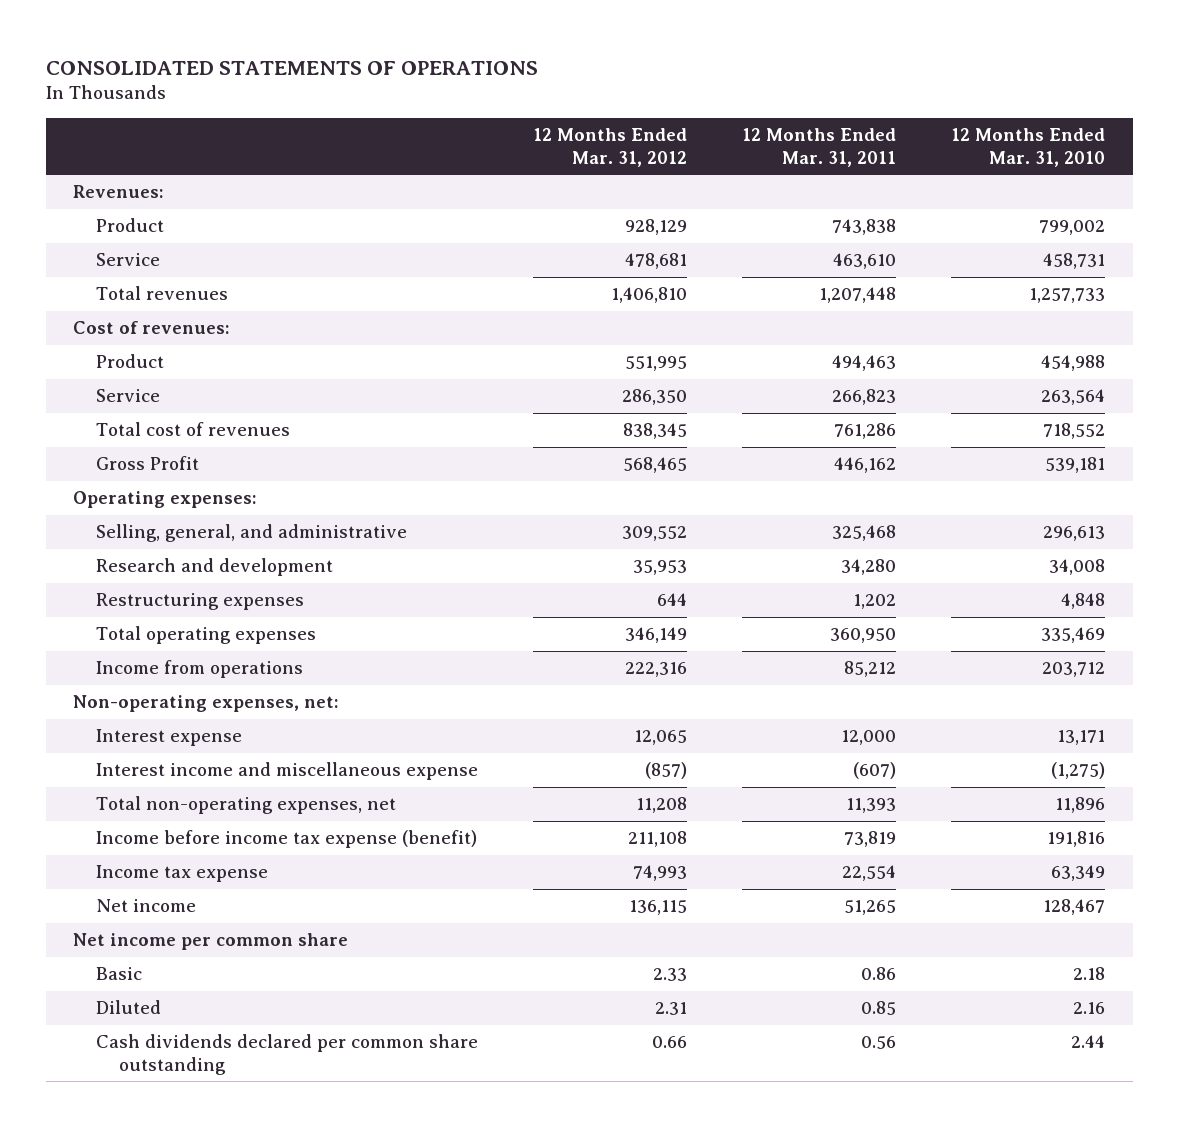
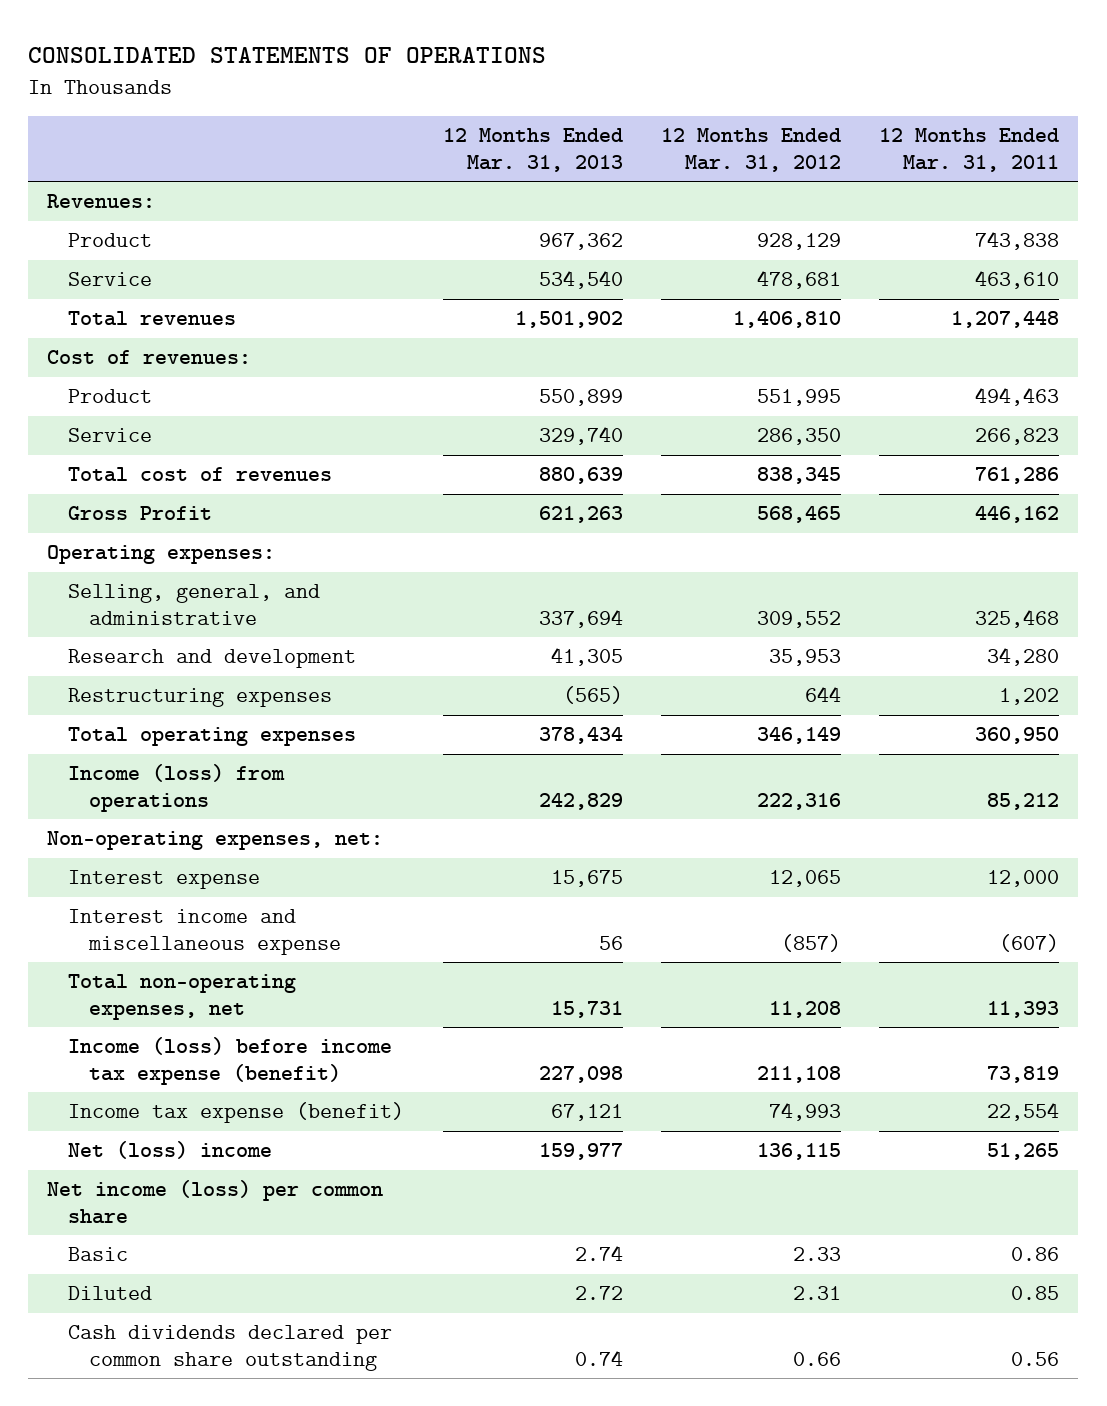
- | 12 Months Ended Mar. 31, 2012 | 12 Months Ended Mar. 31, 2011 | 12 Months Ended Mar. 31, 2010
+ | 12 Months Ended Mar. 31, 2013 | 12 Months Ended Mar. 31, 2012 | 12 Months Ended Mar. 31, 2011
- Income from operations | 222,316 | 85,212 | 203,712
+ Income (loss) from operations | 242,829 | 222,316 | 85,212
- Income before income tax expense (benefit) | 211,108 | 73,819 | 191,816
- Income tax expense | 74,993 | 22,554 | 63,349
- Net income | 136,115 | 51,265 | 128,467
- Net income per common share
+ Income (loss) before income tax expense (benefit) | 227,098 | 211,108 | 73,819
+ Income tax expense (benefit) | 67,121 | 74,993 | 22,554
+ Net (loss) income | 159,977 | 136,115 | 51,265
+ Net income (loss) per common share

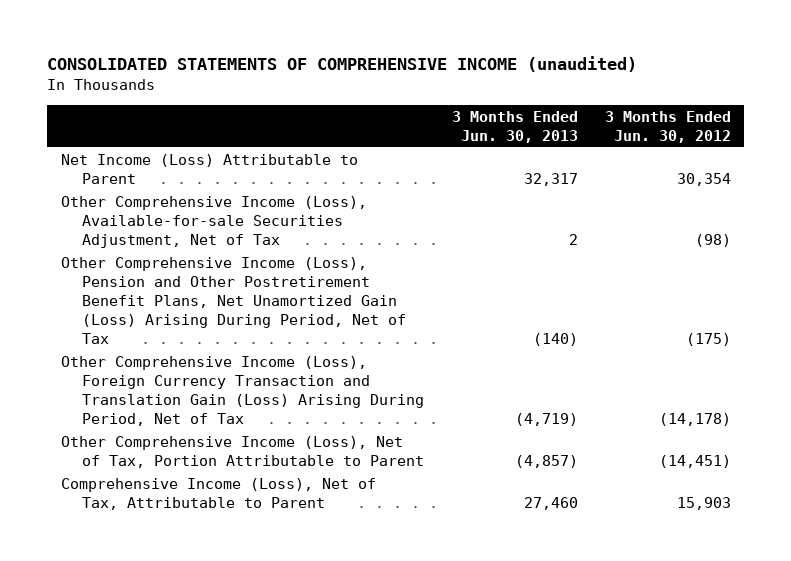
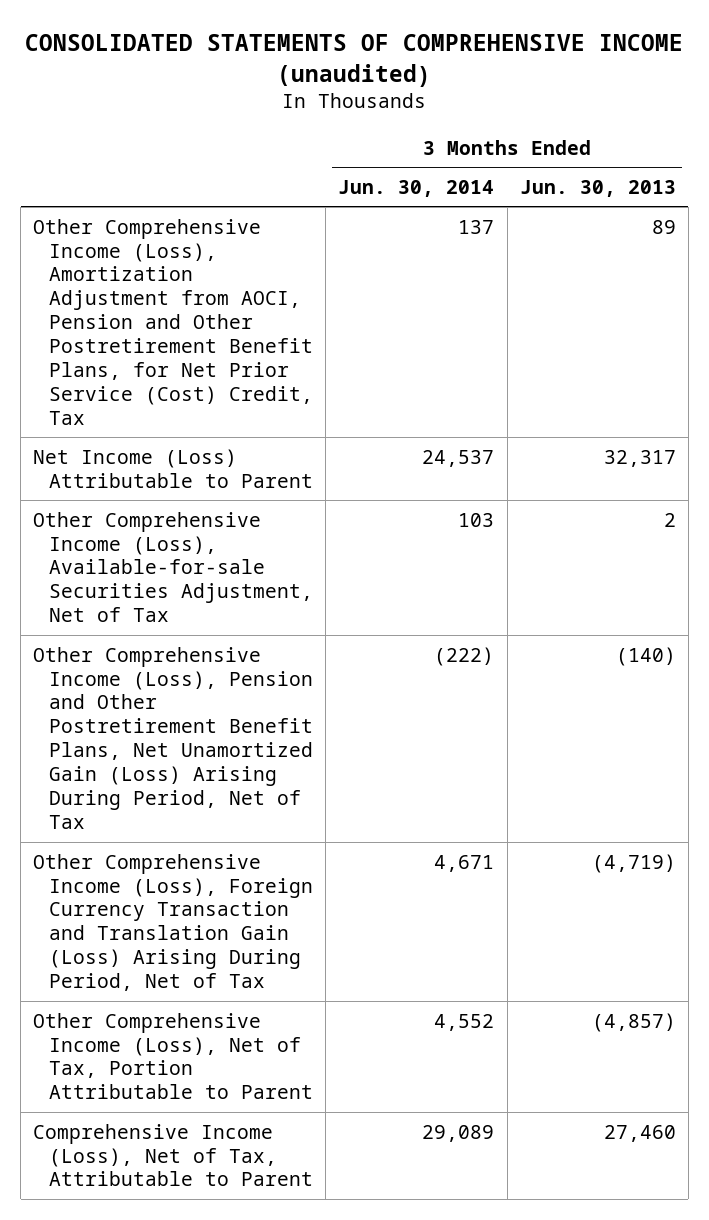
- | 3 Months Ended Jun. 30, 2013 | 3 Months Ended Jun. 30, 2012
+ | 3 Months Ended Jun. 30, 2014 | 3 Months Ended Jun. 30, 2013
+ Other Comprehensive Income (Loss), Amortization Adjustment from AOCI, Pension and Other Postretirement Benefit Plans, for Net Prior Service (Cost) Credit, Tax | 137 | 89

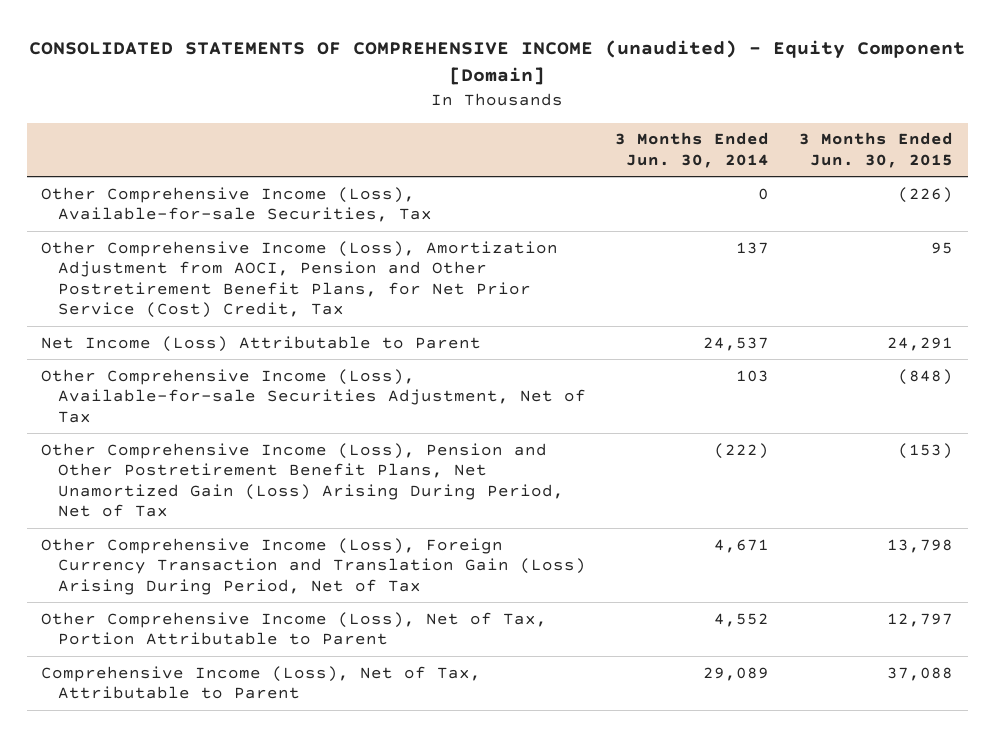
- CONSOLIDATED STATEMENTS OF COMPREHENSIVE INCOME (unaudited)
+ CONSOLIDATED STATEMENTS OF COMPREHENSIVE INCOME (unaudited) - Equity Component [Domain]
- | 3 Months Ended Jun. 30, 2014 | 3 Months Ended Jun. 30, 2013
+ | 3 Months Ended Jun. 30, 2014 | 3 Months Ended Jun. 30, 2015
+ Other Comprehensive Income (Loss), Available-for-sale Securities, Tax | 0 | (226)

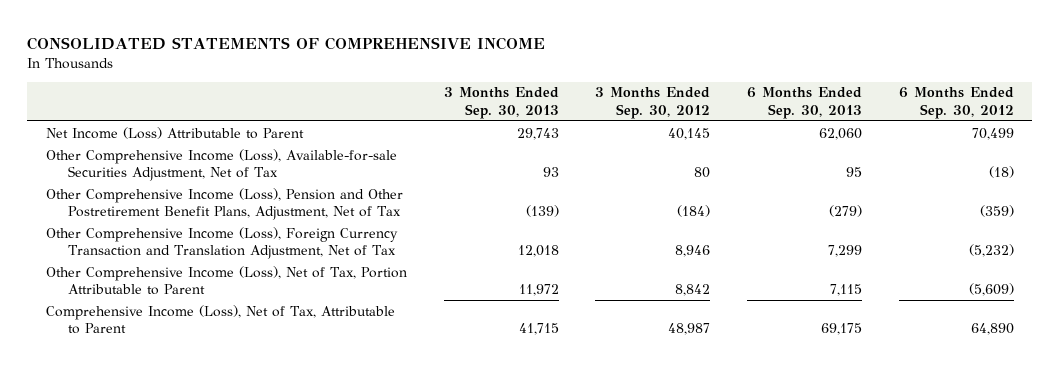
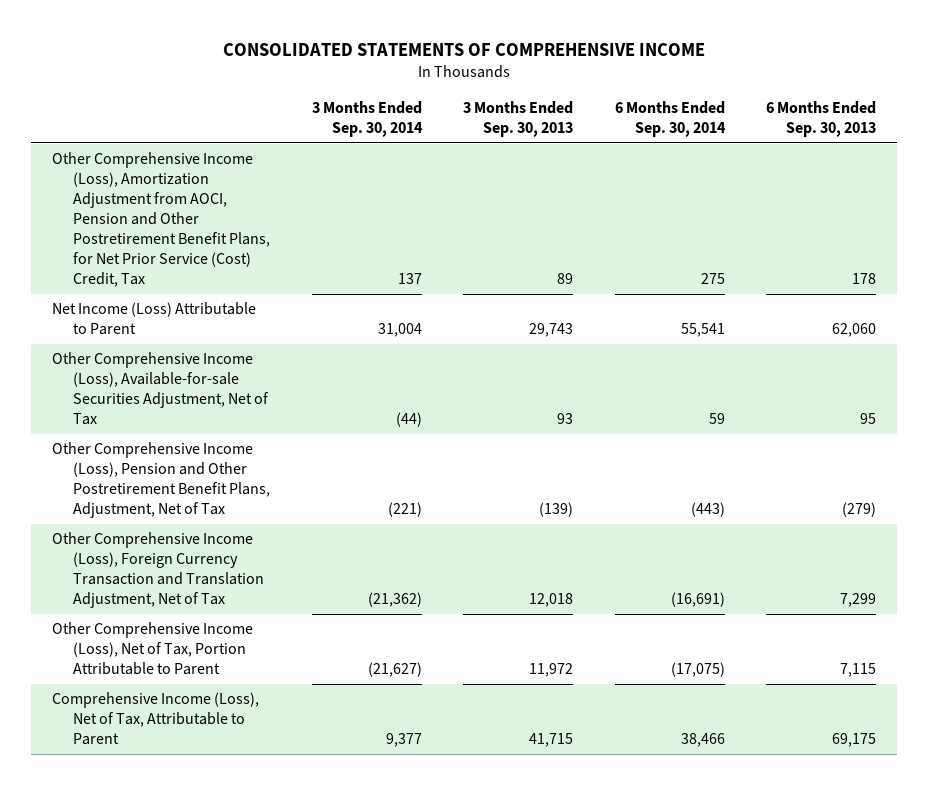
- | 3 Months Ended Sep. 30, 2013 | 3 Months Ended Sep. 30, 2012 | 6 Months Ended Sep. 30, 2013 | 6 Months Ended Sep. 30, 2012
+ | 3 Months Ended Sep. 30, 2014 | 3 Months Ended Sep. 30, 2013 | 6 Months Ended Sep. 30, 2014 | 6 Months Ended Sep. 30, 2013
+ Other Comprehensive Income (Loss), Amortization Adjustment from AOCI, Pension and Other Postretirement Benefit Plans, for Net Prior Service (Cost) Credit, Tax | 137 | 89 | 275 | 178

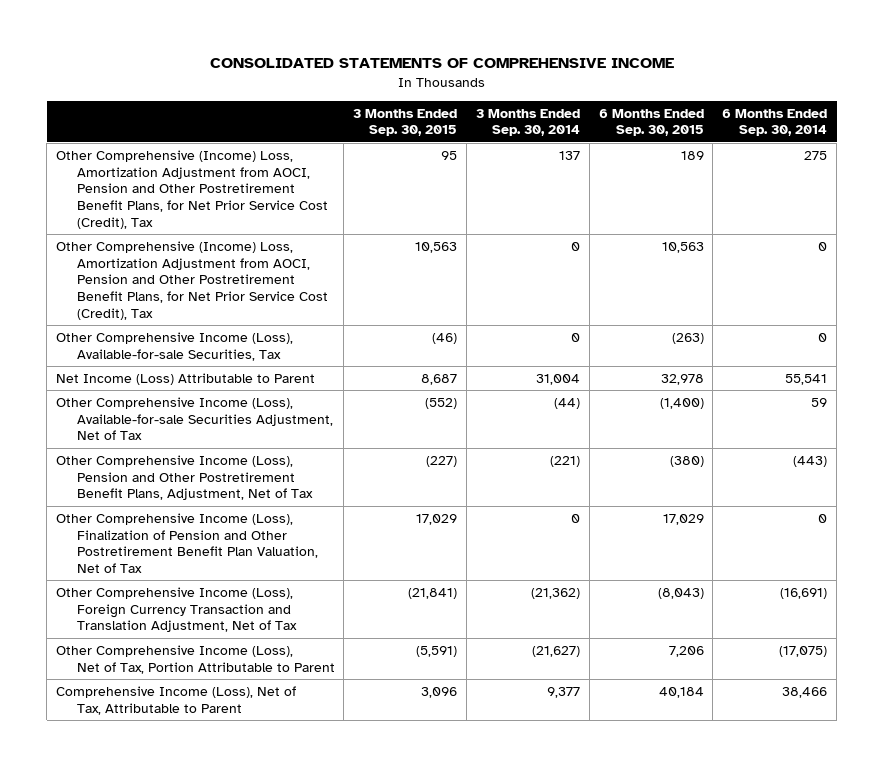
- | 3 Months Ended Sep. 30, 2014 | 3 Months Ended Sep. 30, 2013 | 6 Months Ended Sep. 30, 2014 | 6 Months Ended Sep. 30, 2013
+ | 3 Months Ended Sep. 30, 2015 | 3 Months Ended Sep. 30, 2014 | 6 Months Ended Sep. 30, 2015 | 6 Months Ended Sep. 30, 2014
- Other Comprehensive Income (Loss), Amortization Adjustment from AOCI, Pension and Other Postretirement Benefit Plans, for Net Prior Service (Cost) Credit, Tax | 137 | 89 | 275 | 178
+ Other Comprehensive (Income) Loss, Amortization Adjustment from AOCI, Pension and Other Postretirement Benefit Plans, for Net Prior Service Cost (Credit), Tax | 95 | 137 | 189 | 275
+ Other Comprehensive (Income) Loss, Amortization Adjustment from AOCI, Pension and Other Postretirement Benefit Plans, for Net Prior Service Cost (Credit), Tax | 10,563 | 0 | 10,563 | 0
+ Other Comprehensive Income (Loss), Available-for-sale Securities, Tax | (46) | 0 | (263) | 0
+ Other Comprehensive Income (Loss), Finalization of Pension and Other Postretirement Benefit Plan Valuation, Net of Tax | 17,029 | 0 | 17,029 | 0

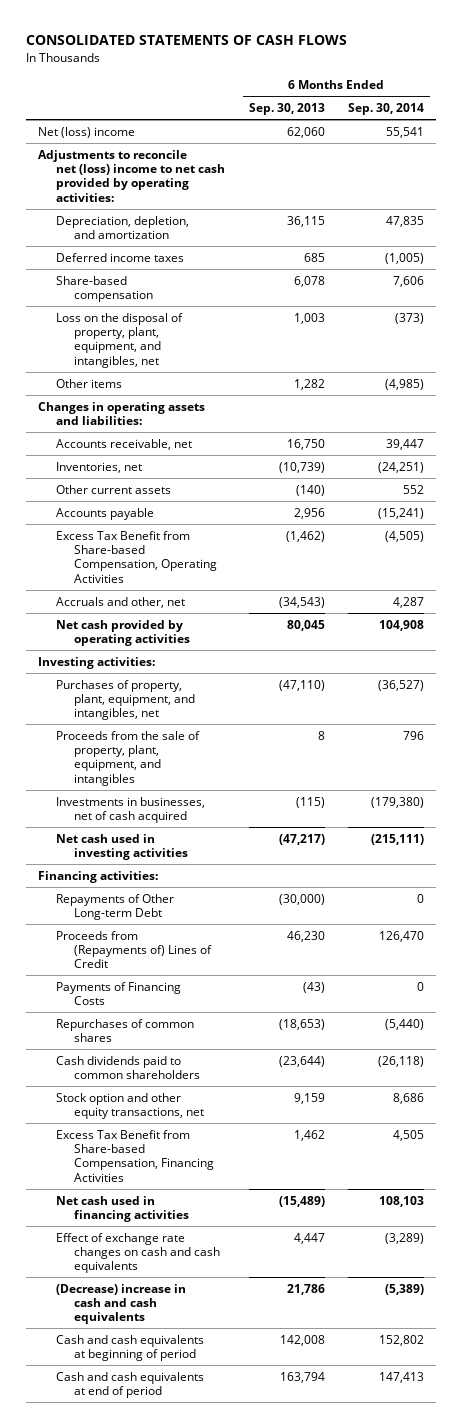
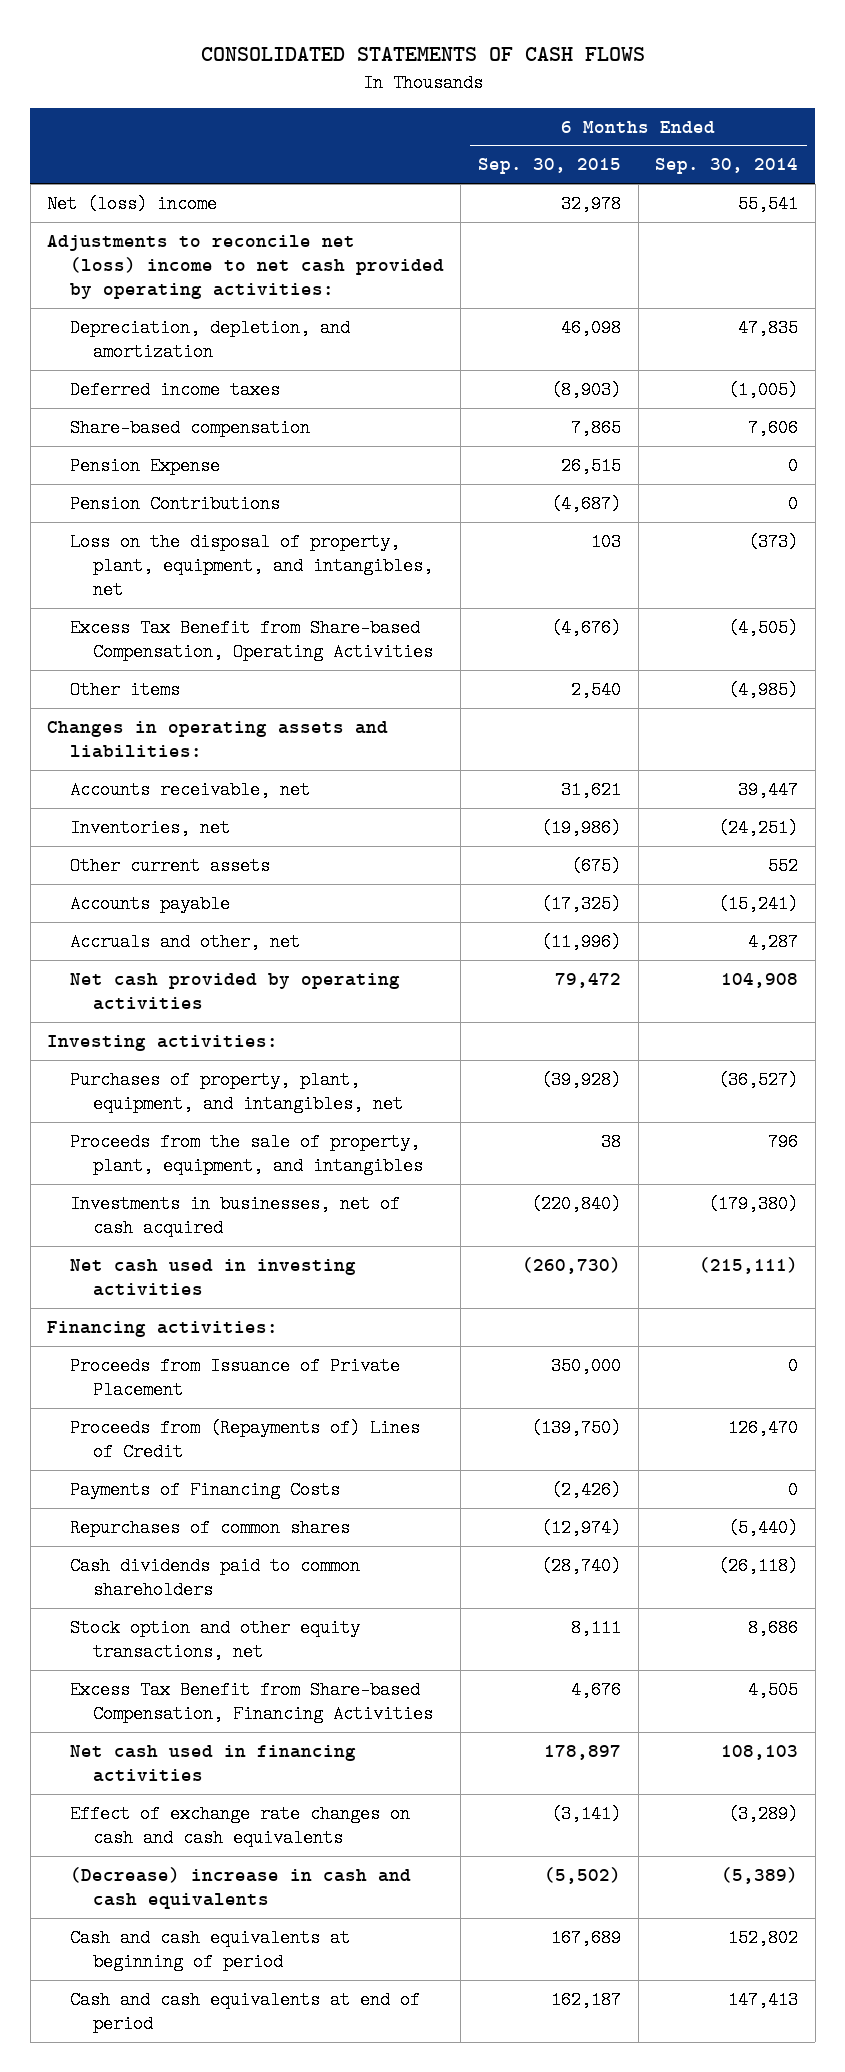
- | 6 Months Ended Sep. 30, 2013 | 6 Months Ended Sep. 30, 2014
+ | 6 Months Ended Sep. 30, 2015 | 6 Months Ended Sep. 30, 2014
+ Pension Expense | 26,515 | 0
+ Pension Contributions | (4,687) | 0
moved up: Excess Tax Benefit from Share-based Compensation, Operating Activities | (4,676) | (4,505)
- Repayments of Other Long-term Debt | (30,000) | 0
+ Proceeds from Issuance of Private Placement | 350,000 | 0

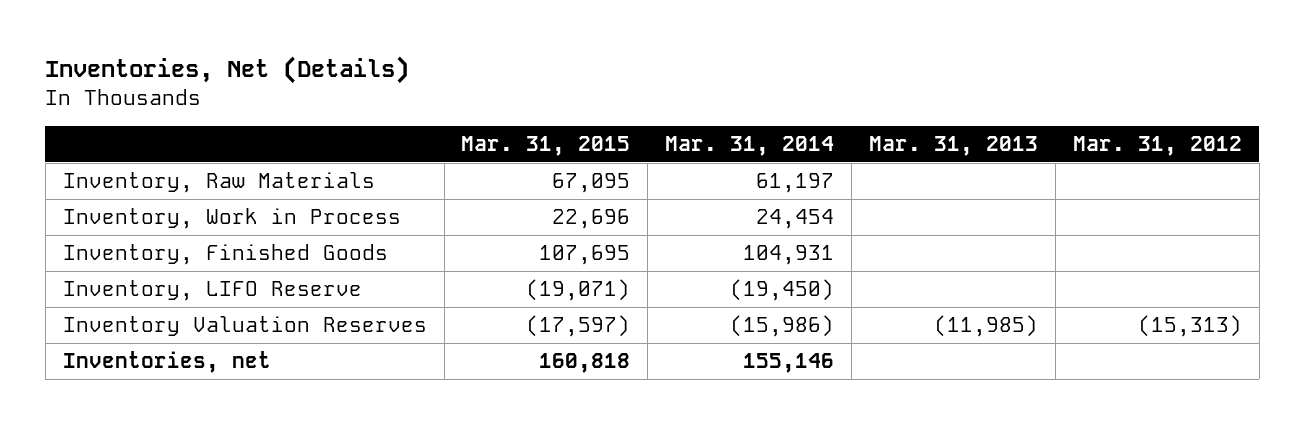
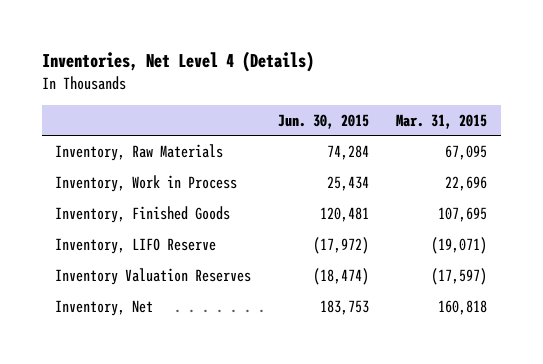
- Inventories, Net (Details)
+ Inventories, Net Level 4 (Details)
- | Mar. 31, 2015 | Mar. 31, 2014 | Mar. 31, 2013 | Mar. 31, 2012
+ | Jun. 30, 2015 | Mar. 31, 2015
- Inventories, net | 160,818 | 155,146 | |
+ Inventory, Net | 183,753 | 160,818

